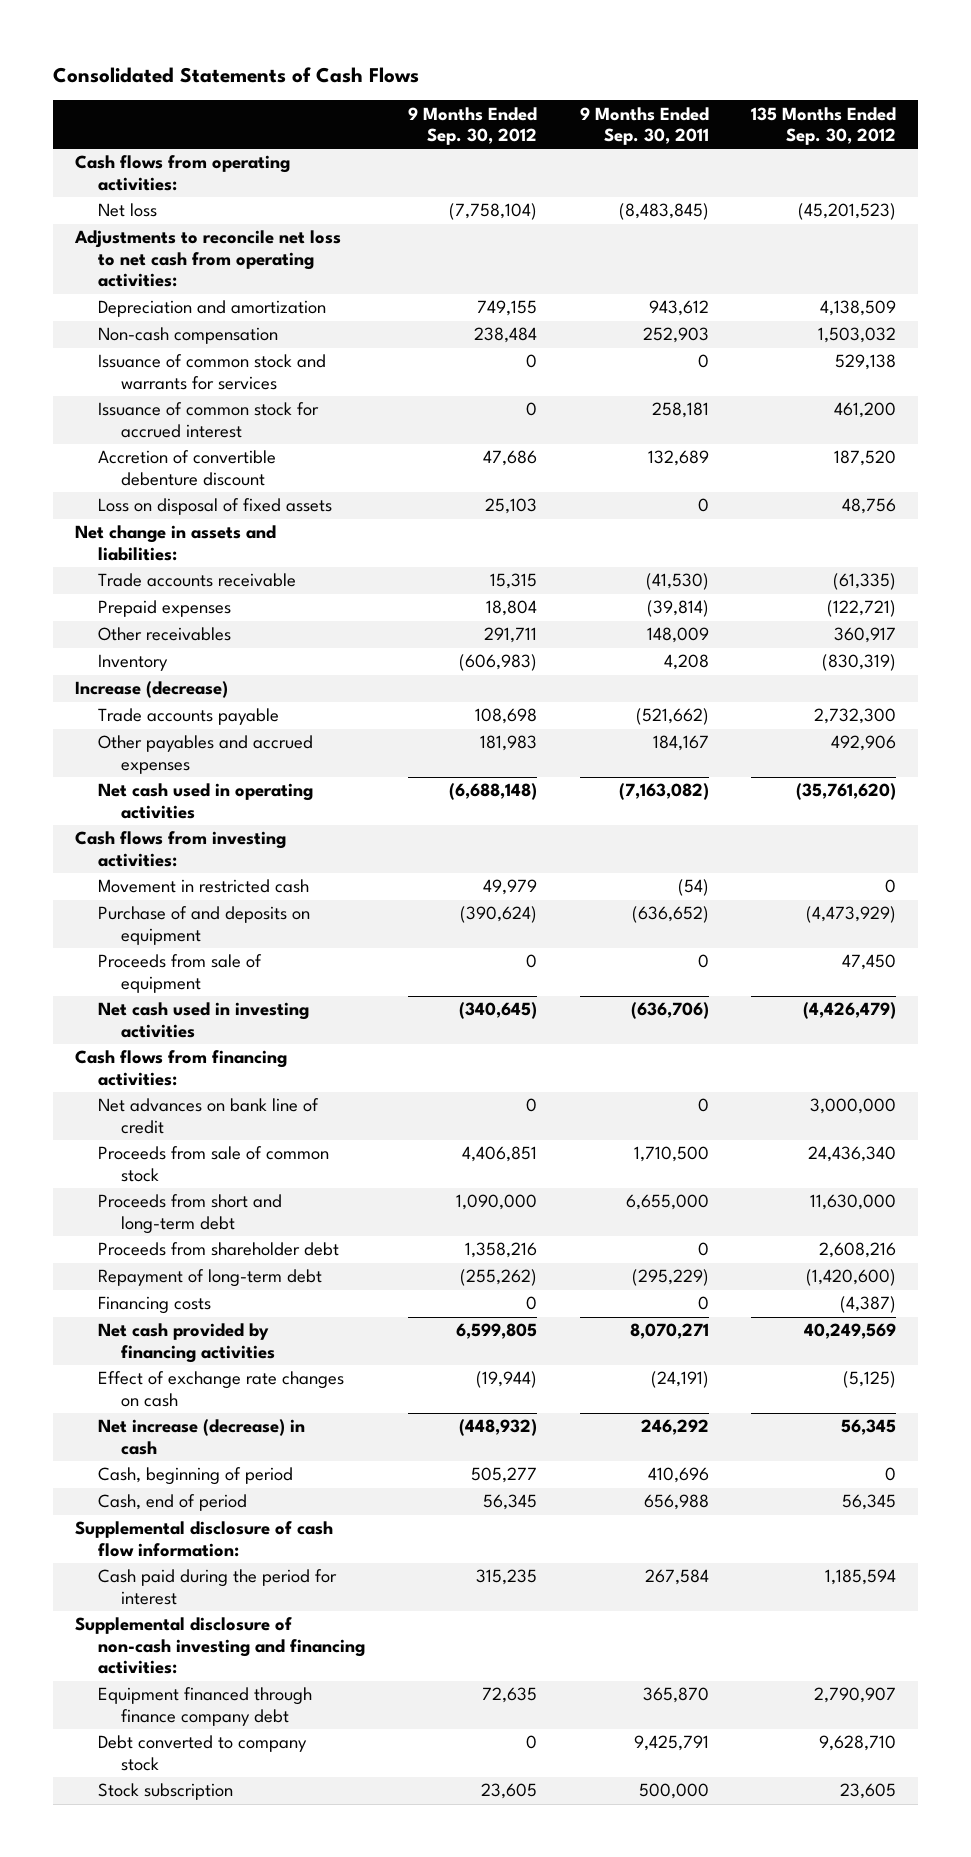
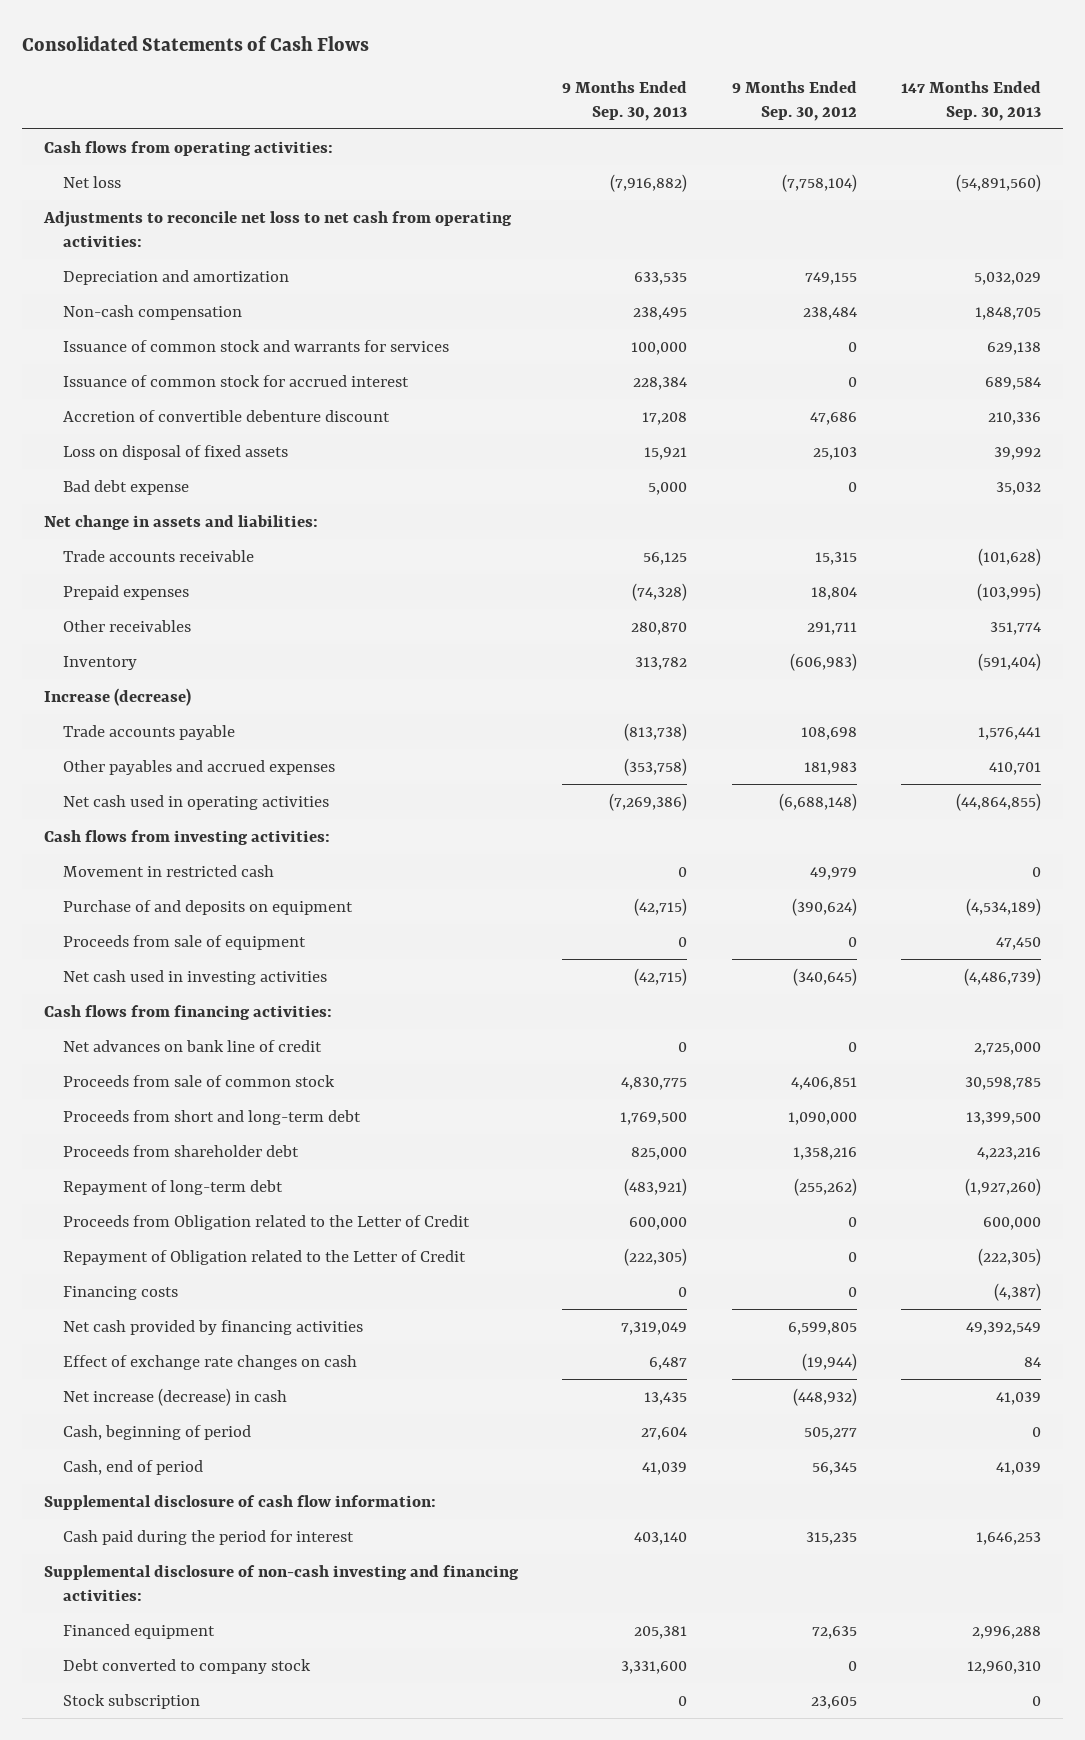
- | 9 Months Ended Sep. 30, 2012 | 9 Months Ended Sep. 30, 2011 | 135 Months Ended Sep. 30, 2012
+ | 9 Months Ended Sep. 30, 2013 | 9 Months Ended Sep. 30, 2012 | 147 Months Ended Sep. 30, 2013
+ Bad debt expense | 5,000 | 0 | 35,032
+ Proceeds from Obligation related to the Letter of Credit | 600,000 | 0 | 600,000
+ Repayment of Obligation related to the Letter of Credit | (222,305) | 0 | (222,305)
- Equipment financed through finance company debt | 72,635 | 365,870 | 2,790,907
+ Financed equipment | 205,381 | 72,635 | 2,996,288

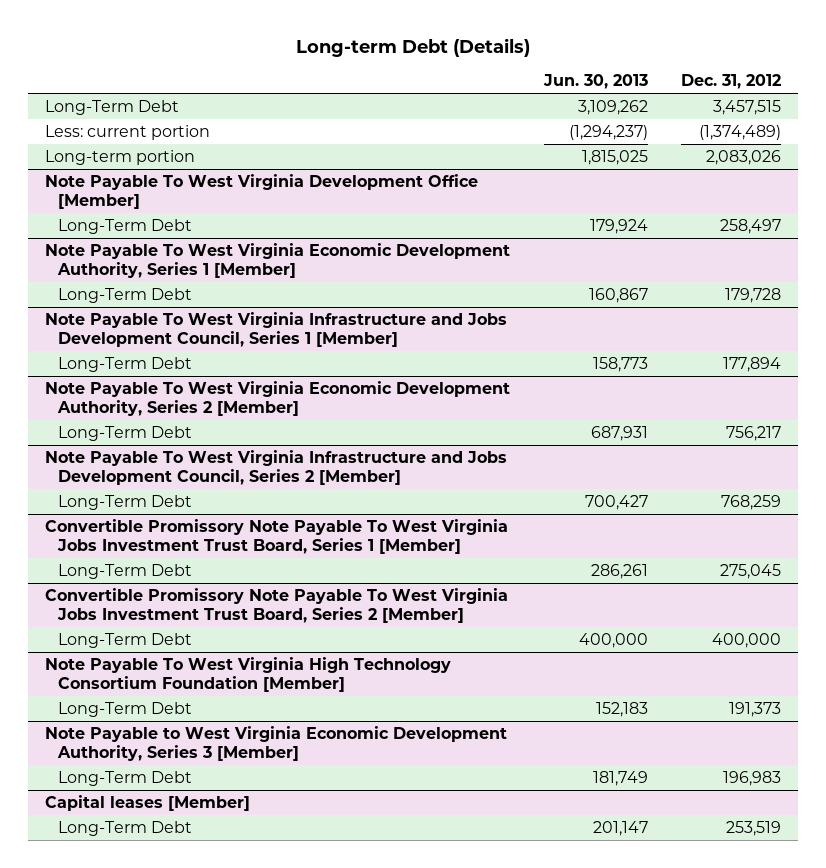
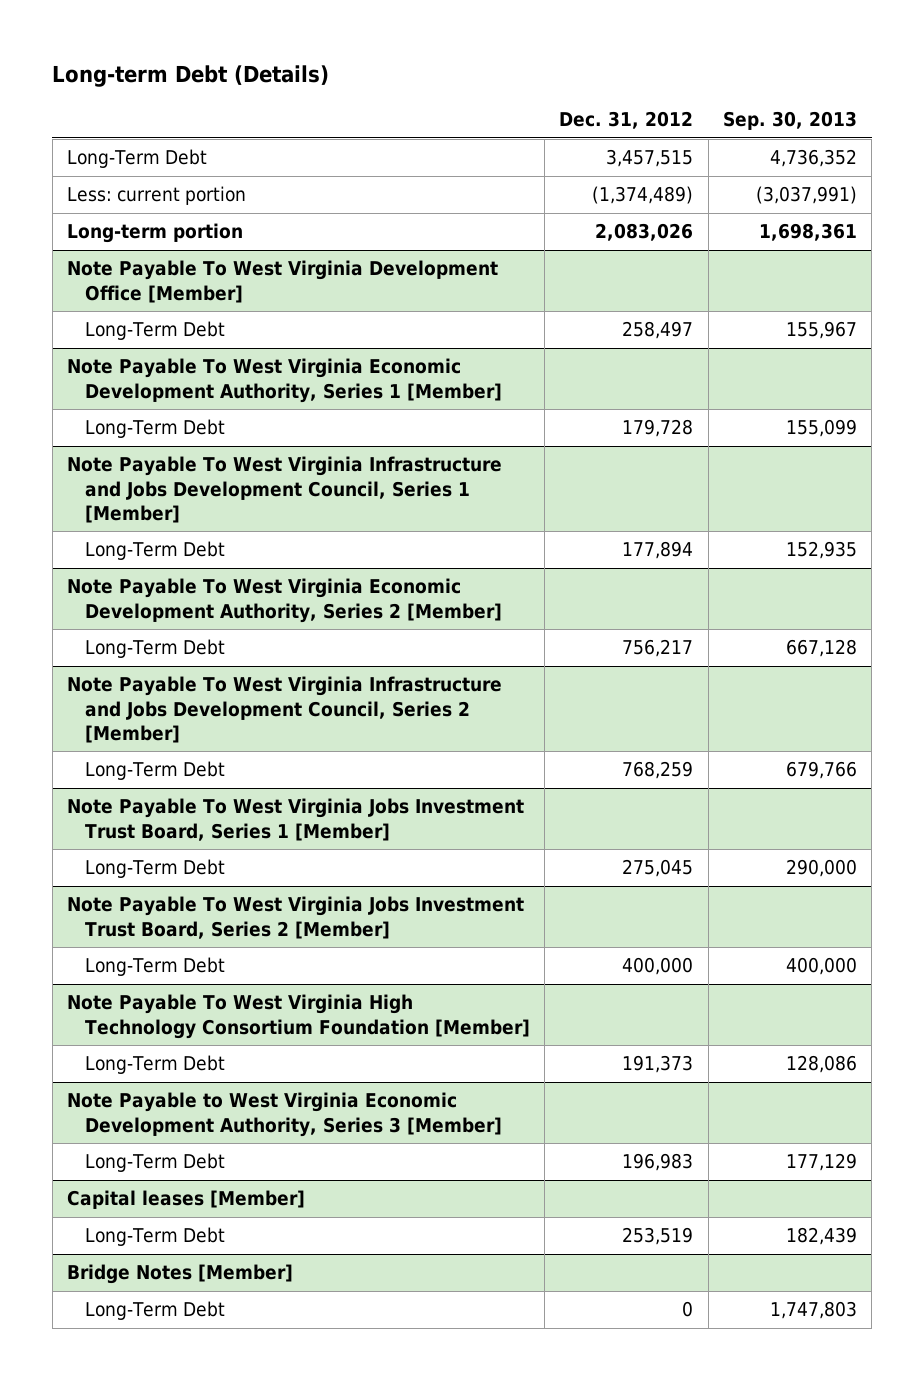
- | Jun. 30, 2013 | Dec. 31, 2012
+ | Dec. 31, 2012 | Sep. 30, 2013
- Convertible Promissory Note Payable To West Virginia Jobs Investment Trust Board, Series 1 [Member]
+ Note Payable To West Virginia Jobs Investment Trust Board, Series 1 [Member]
- Convertible Promissory Note Payable To West Virginia Jobs Investment Trust Board, Series 2 [Member]
+ Note Payable To West Virginia Jobs Investment Trust Board, Series 2 [Member]
+ Bridge Notes [Member]
+ Long-Term Debt | 0 | 1,747,803

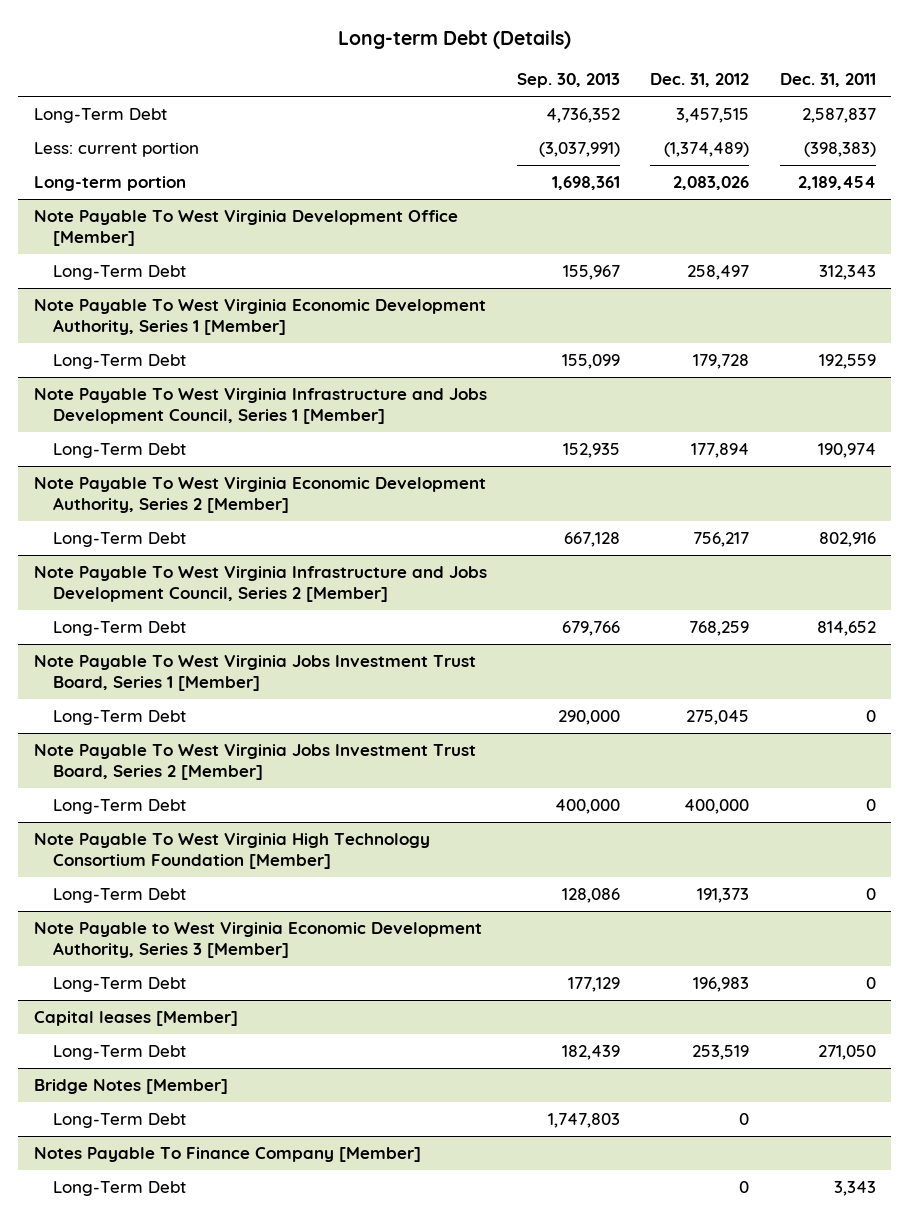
- | Dec. 31, 2012 | Sep. 30, 2013
+ | Sep. 30, 2013 | Dec. 31, 2012 | Dec. 31, 2011
+ Notes Payable To Finance Company [Member]
+ Long-Term Debt | | 0 | 3,343

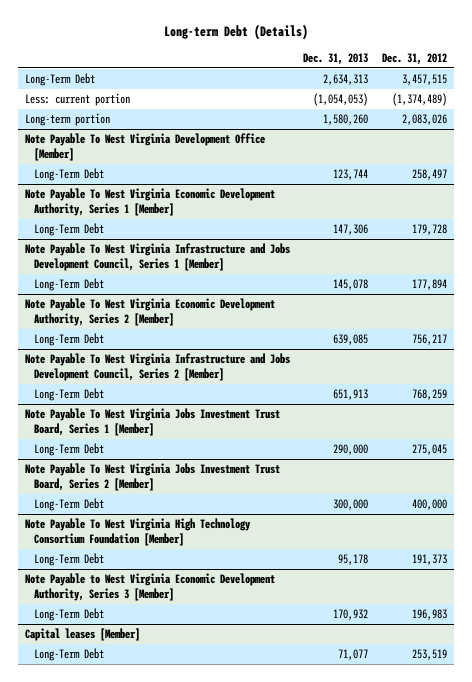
- | Sep. 30, 2013 | Dec. 31, 2012 | Dec. 31, 2011
+ | Dec. 31, 2013 | Dec. 31, 2012
- Bridge Notes [Member]
- Long-Term Debt | 1,747,803 | 0 |
- Notes Payable To Finance Company [Member]
- Long-Term Debt | | 0 | 3,343

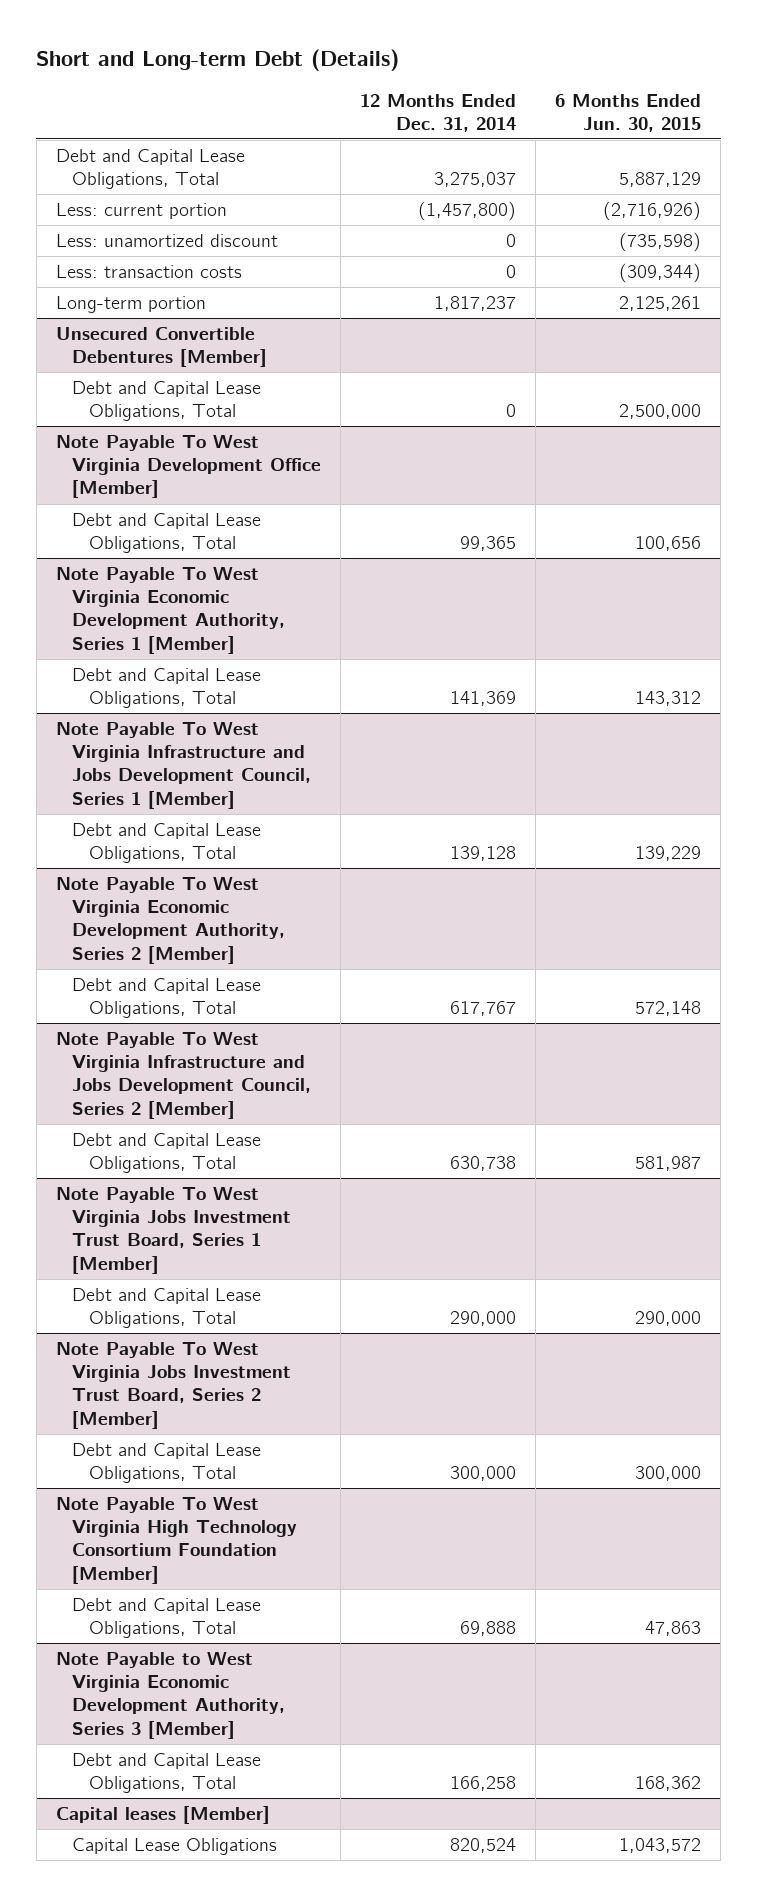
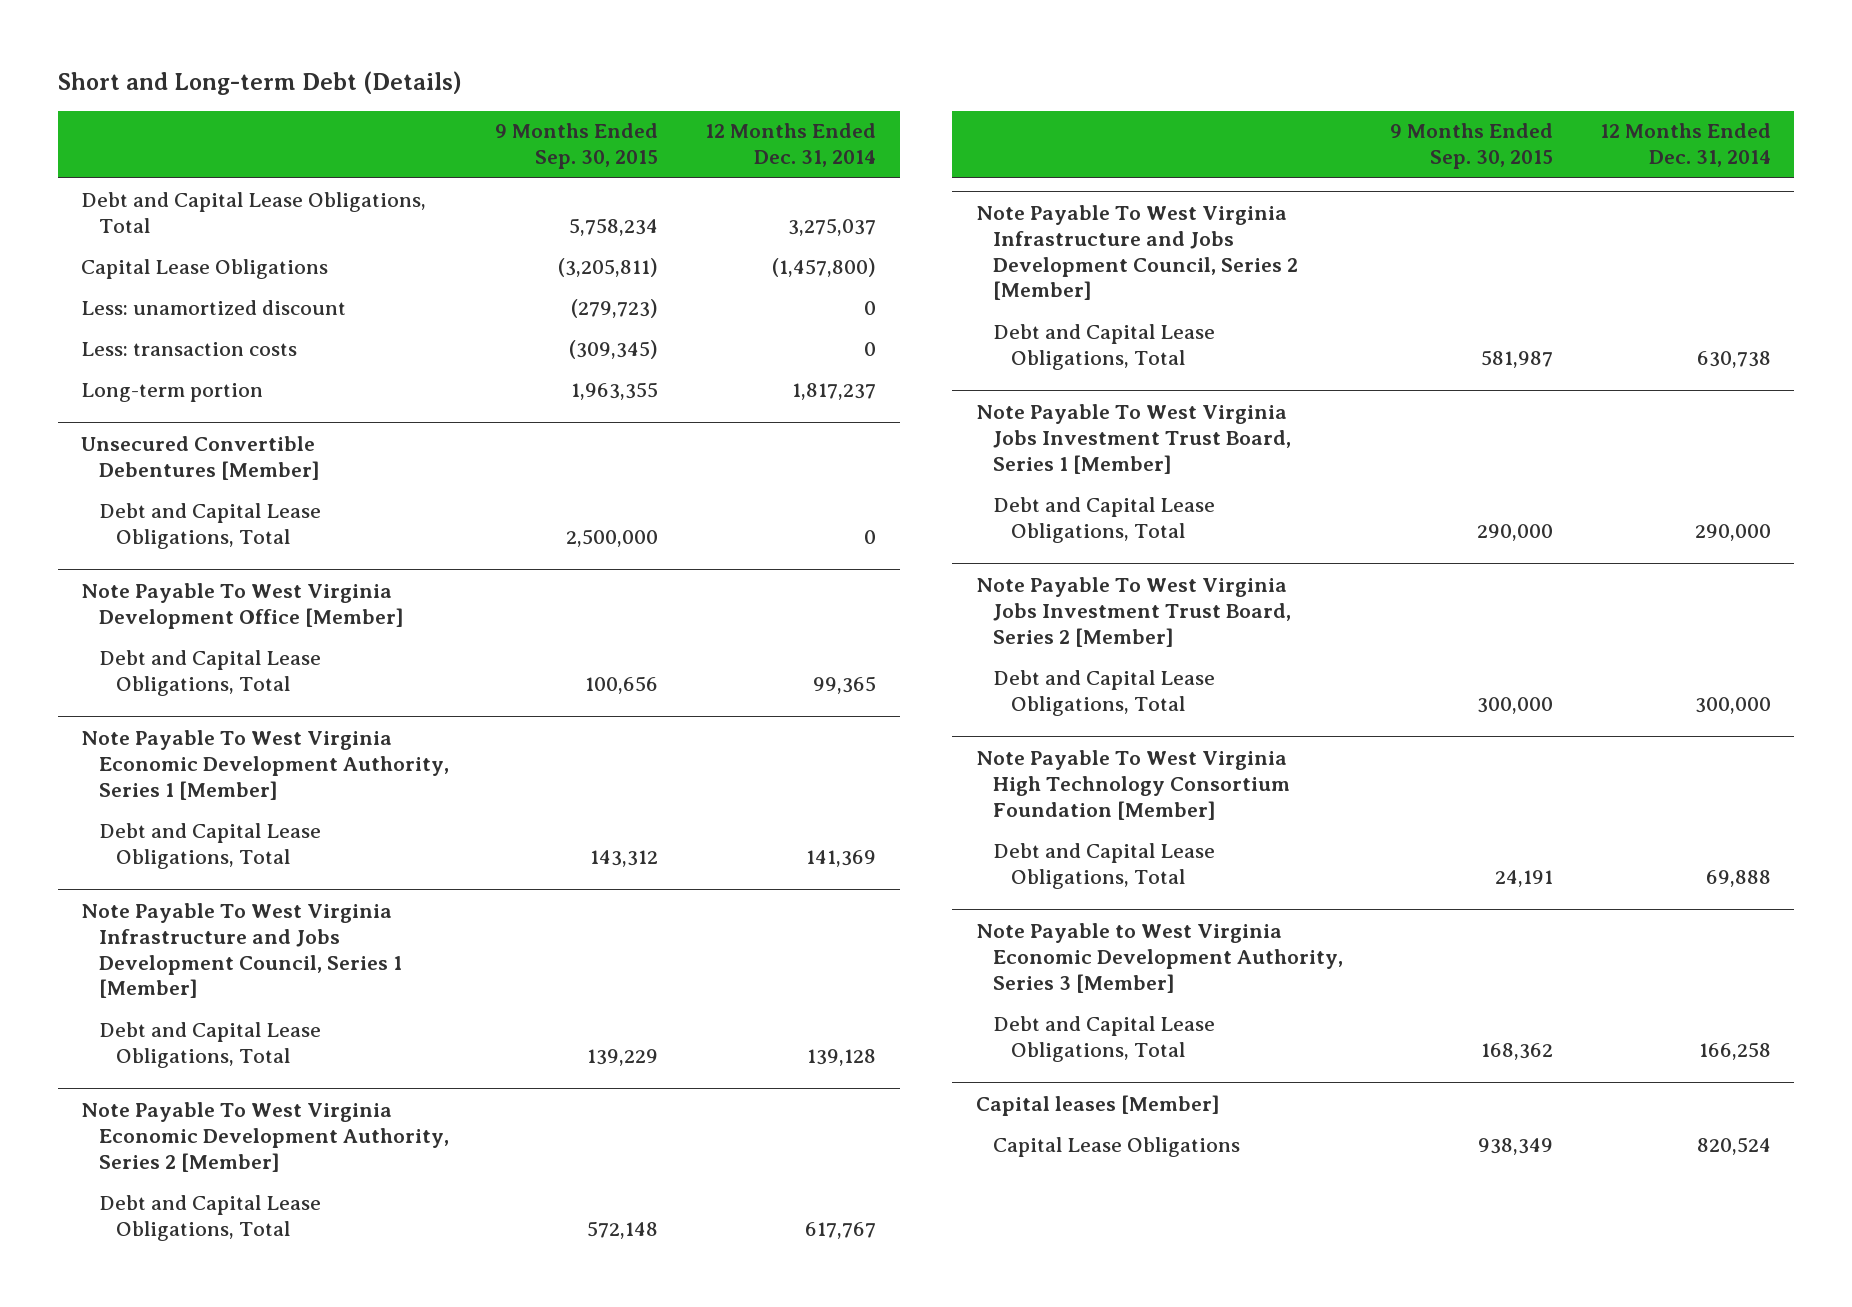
- | 12 Months Ended Dec. 31, 2014 | 6 Months Ended Jun. 30, 2015
+ | 9 Months Ended Sep. 30, 2015 | 12 Months Ended Dec. 31, 2014
- Less: current portion | (1,457,800) | (2,716,926)
+ Capital Lease Obligations | (3,205,811) | (1,457,800)

